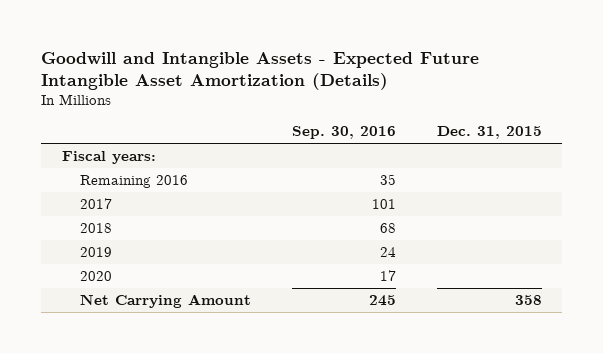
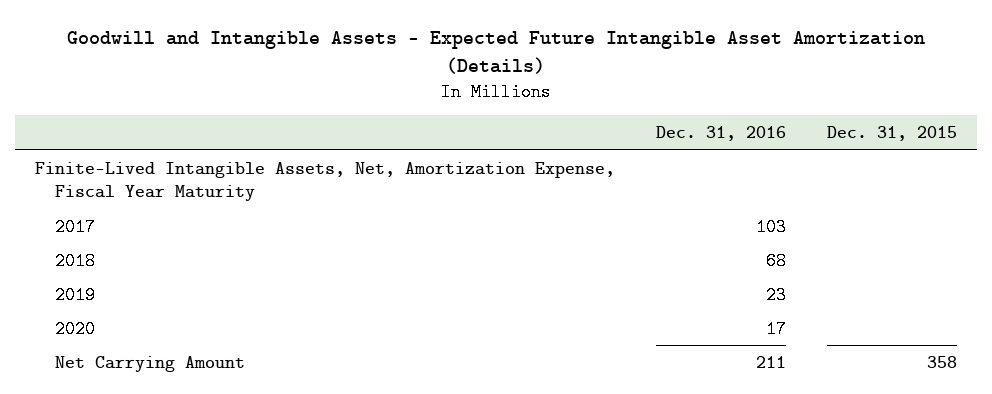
- | Sep. 30, 2016 | Dec. 31, 2015
+ | Dec. 31, 2016 | Dec. 31, 2015
- Fiscal years:
- Remaining 2016 | 35 |
+ Finite-Lived Intangible Assets, Net, Amortization Expense, Fiscal Year Maturity

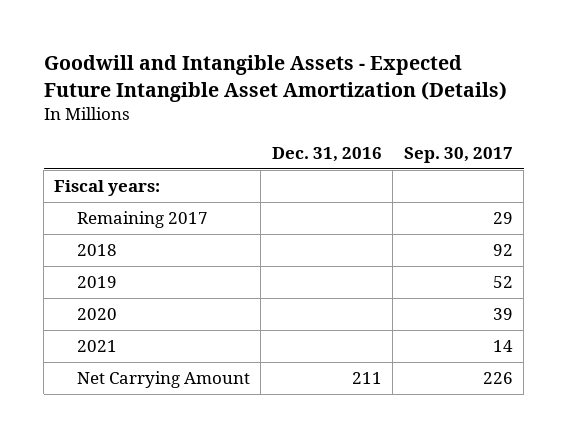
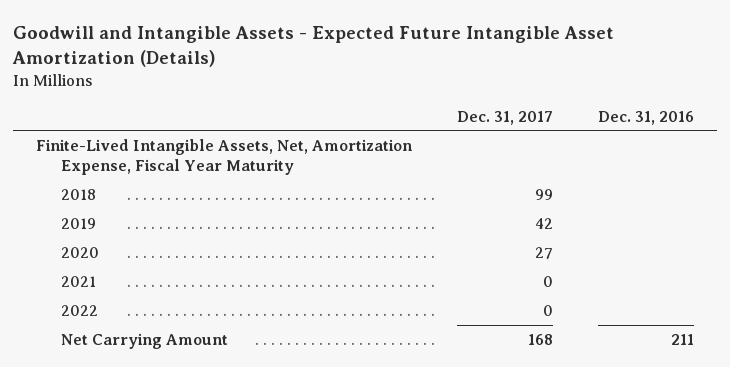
- | Dec. 31, 2016 | Sep. 30, 2017
+ | Dec. 31, 2017 | Dec. 31, 2016
- Fiscal years:
- Remaining 2017 | | 29
+ Finite-Lived Intangible Assets, Net, Amortization Expense, Fiscal Year Maturity
+ 2022 | 0 |

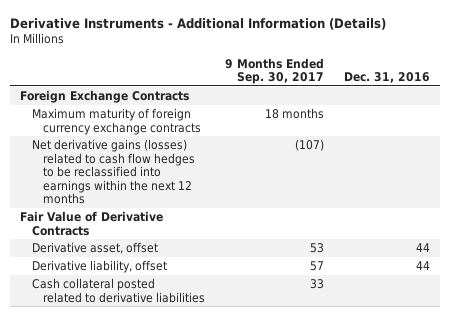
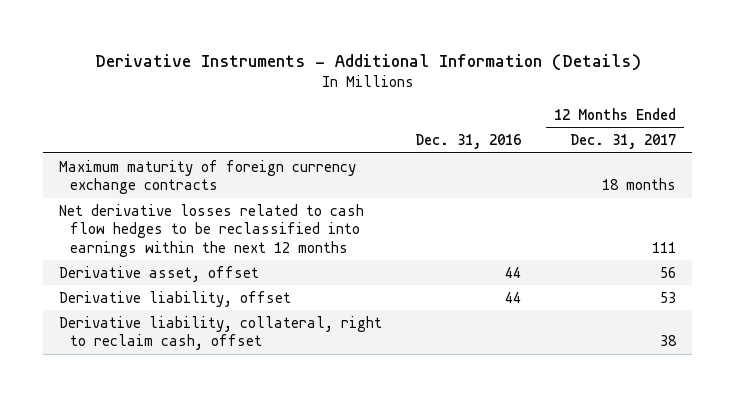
- | 9 Months Ended Sep. 30, 2017 | Dec. 31, 2016
+ | Dec. 31, 2016 | 12 Months Ended Dec. 31, 2017
- Foreign Exchange Contracts
- Net derivative gains (losses) related to cash flow hedges to be reclassified into earnings within the next 12 months | (107) |
- Fair Value of Derivative Contracts
+ Net derivative losses related to cash flow hedges to be reclassified into earnings within the next 12 months | | 111
- Cash collateral posted related to derivative liabilities | 33 |
+ Derivative liability, collateral, right to reclaim cash, offset | | 38

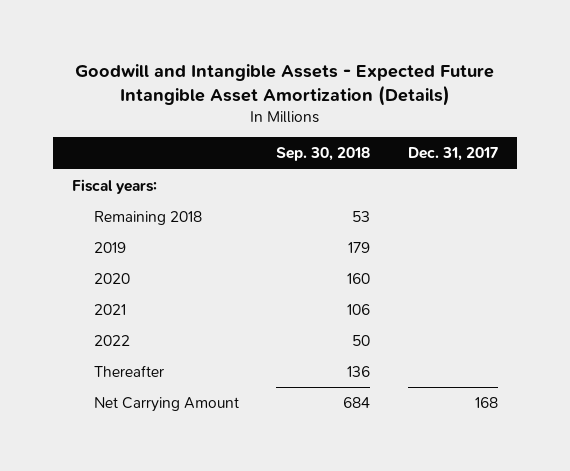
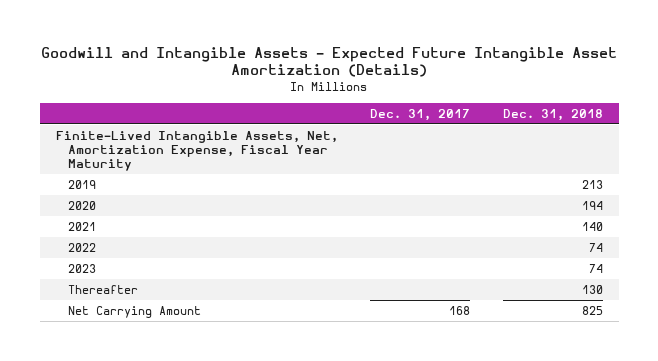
- | Sep. 30, 2018 | Dec. 31, 2017
+ | Dec. 31, 2017 | Dec. 31, 2018
- Fiscal years:
- Remaining 2018 | 53 |
+ Finite-Lived Intangible Assets, Net, Amortization Expense, Fiscal Year Maturity
+ 2023 | | 74

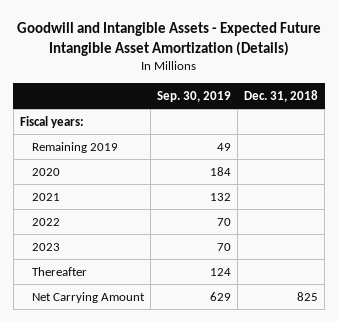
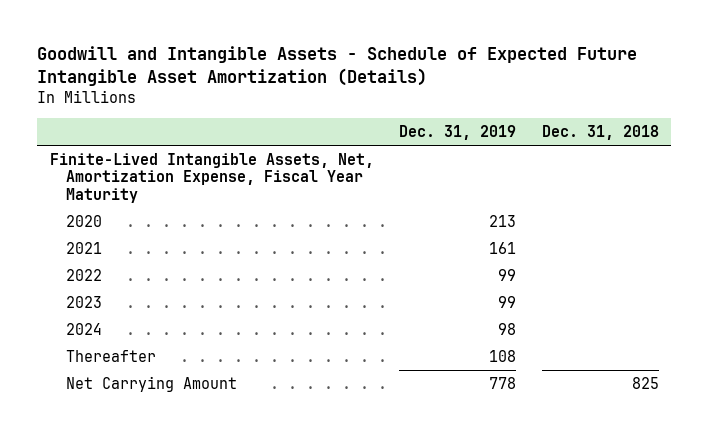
- Goodwill and Intangible Assets - Expected Future Intangible Asset Amortization (Details)
+ Goodwill and Intangible Assets - Schedule of Expected Future Intangible Asset Amortization (Details)
- | Sep. 30, 2019 | Dec. 31, 2018
+ | Dec. 31, 2019 | Dec. 31, 2018
- Fiscal years:
- Remaining 2019 | 49 |
+ Finite-Lived Intangible Assets, Net, Amortization Expense, Fiscal Year Maturity
+ 2024 | 98 |

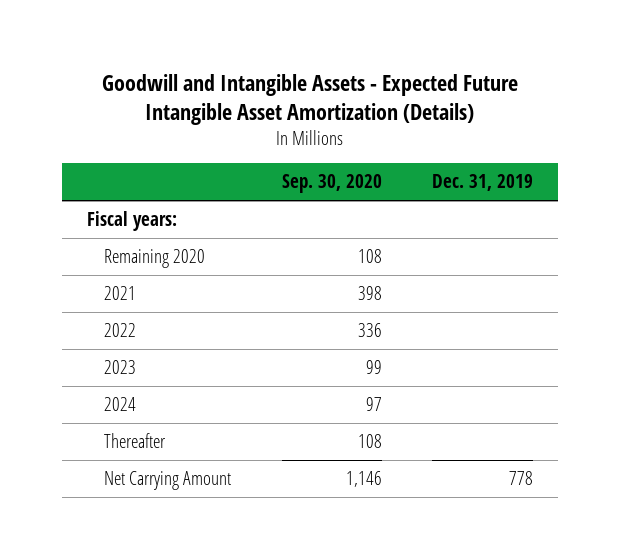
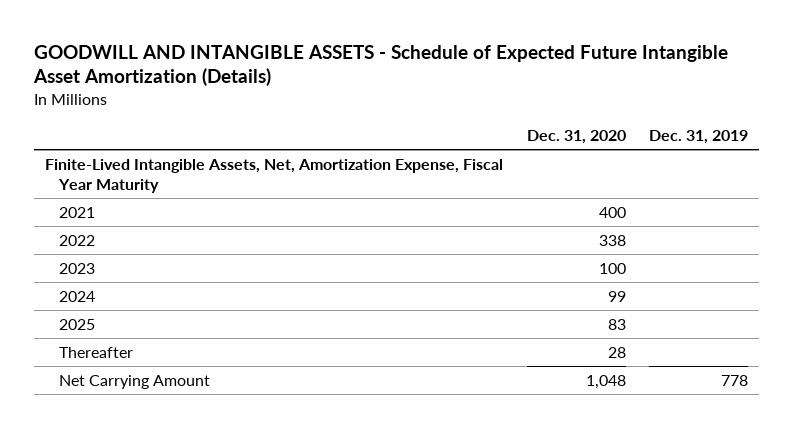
- Goodwill and Intangible Assets - Expected Future Intangible Asset Amortization (Details)
+ GOODWILL AND INTANGIBLE ASSETS - Schedule of Expected Future Intangible Asset Amortization (Details)
- | Sep. 30, 2020 | Dec. 31, 2019
+ | Dec. 31, 2020 | Dec. 31, 2019
- Fiscal years:
- Remaining 2020 | 108 |
+ Finite-Lived Intangible Assets, Net, Amortization Expense, Fiscal Year Maturity
+ 2025 | 83 |

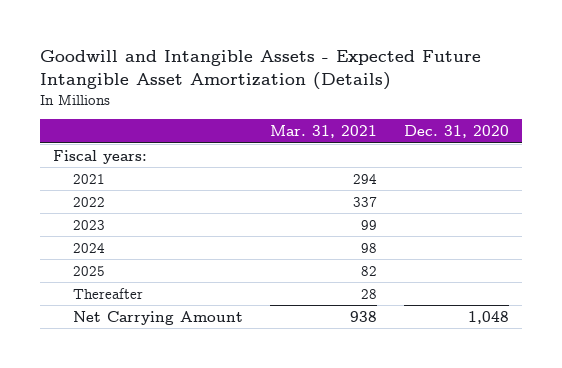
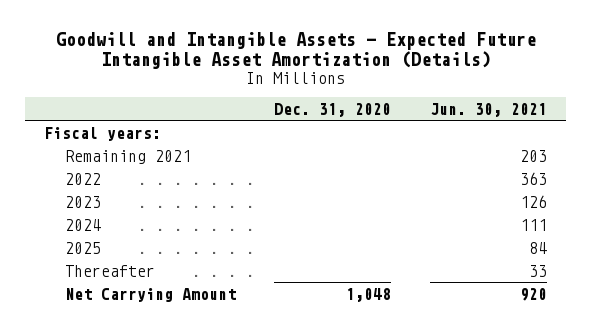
- | Mar. 31, 2021 | Dec. 31, 2020
+ | Dec. 31, 2020 | Jun. 30, 2021
- 2021 | 294 |
+ Remaining 2021 | | 203

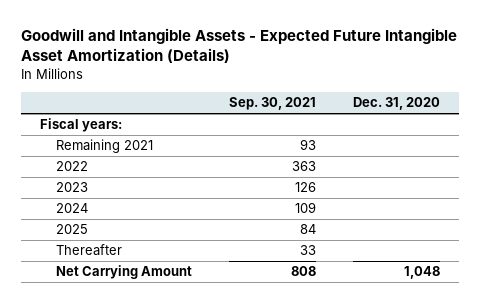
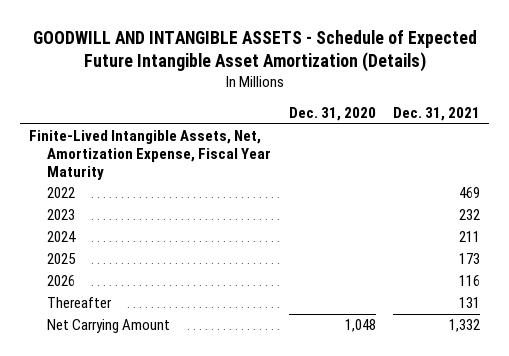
- Goodwill and Intangible Assets - Expected Future Intangible Asset Amortization (Details)
+ GOODWILL AND INTANGIBLE ASSETS - Schedule of Expected Future Intangible Asset Amortization (Details)
- | Sep. 30, 2021 | Dec. 31, 2020
+ | Dec. 31, 2020 | Dec. 31, 2021
- Fiscal years:
- Remaining 2021 | 93 |
+ Finite-Lived Intangible Assets, Net, Amortization Expense, Fiscal Year Maturity
+ 2026 | | 116

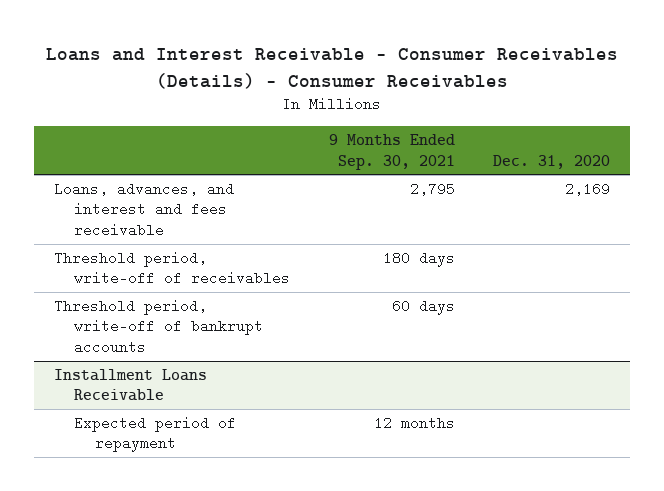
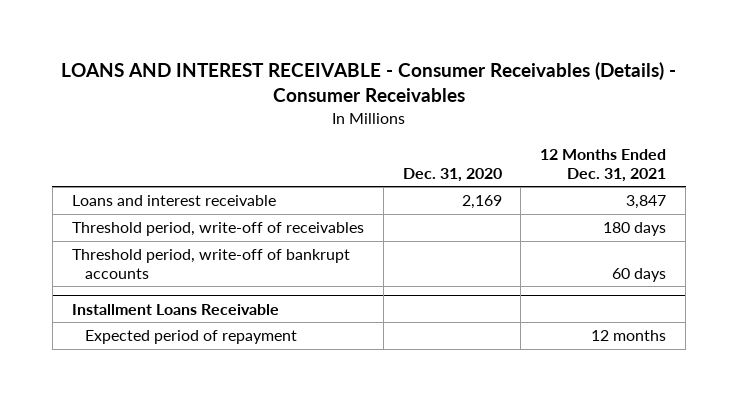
- Loans and Interest Receivable - Consumer Receivables (Details) - Consumer Receivables
+ LOANS AND INTEREST RECEIVABLE - Consumer Receivables (Details) - Consumer Receivables
- | 9 Months Ended Sep. 30, 2021 | Dec. 31, 2020
+ | Dec. 31, 2020 | 12 Months Ended Dec. 31, 2021
- Loans, advances, and interest and fees receivable | 2,795 | 2,169
+ Loans and interest receivable | 2,169 | 3,847

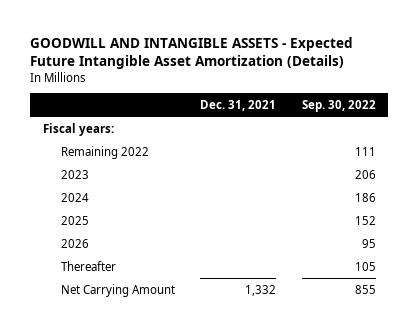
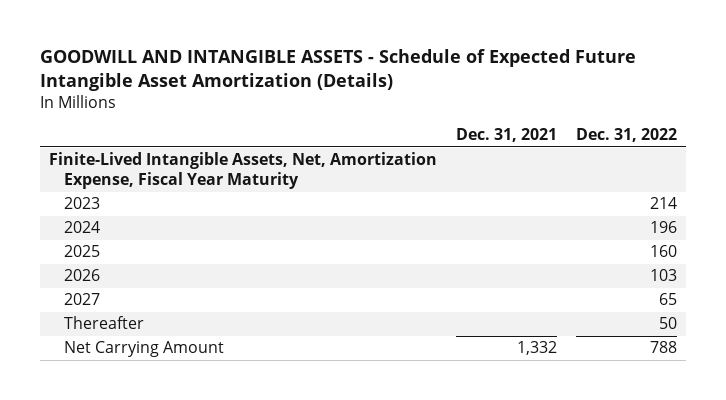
- GOODWILL AND INTANGIBLE ASSETS - Expected Future Intangible Asset Amortization (Details)
+ GOODWILL AND INTANGIBLE ASSETS - Schedule of Expected Future Intangible Asset Amortization (Details)
- | Dec. 31, 2021 | Sep. 30, 2022
+ | Dec. 31, 2021 | Dec. 31, 2022
- Fiscal years:
- Remaining 2022 | | 111
+ Finite-Lived Intangible Assets, Net, Amortization Expense, Fiscal Year Maturity
+ 2027 | | 65

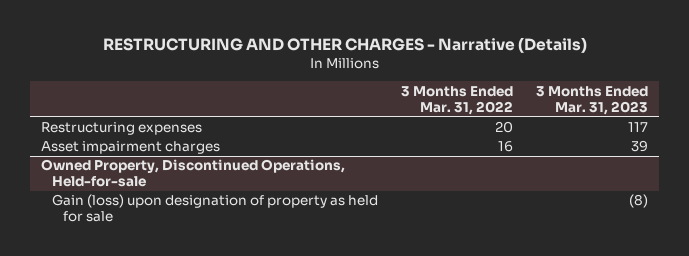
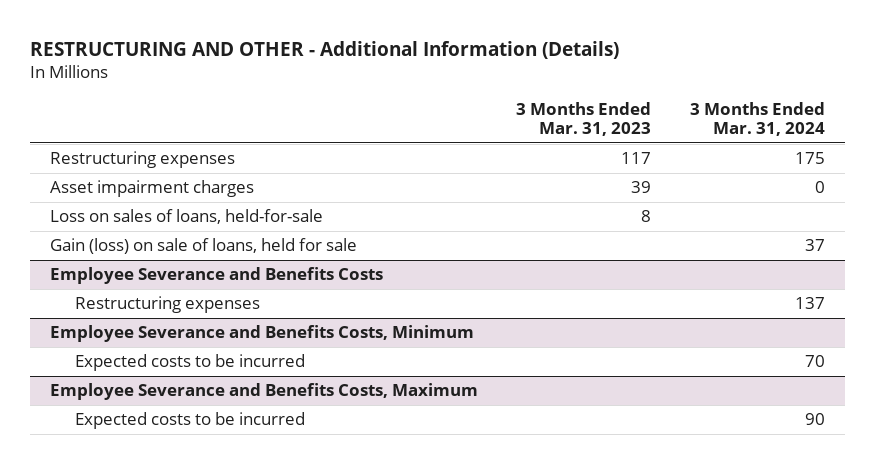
- RESTRUCTURING AND OTHER CHARGES - Narrative (Details)
+ RESTRUCTURING AND OTHER - Additional Information (Details)
- | 3 Months Ended Mar. 31, 2022 | 3 Months Ended Mar. 31, 2023
+ | 3 Months Ended Mar. 31, 2023 | 3 Months Ended Mar. 31, 2024
- Owned Property, Discontinued Operations, Held-for-sale
- Gain (loss) upon designation of property as held for sale | | (8)
+ Loss on sales of loans, held-for-sale | 8 |
+ Gain (loss) on sale of loans, held for sale | | 37
+ Employee Severance and Benefits Costs
+ Restructuring expenses | | 137
+ Employee Severance and Benefits Costs, Minimum
+ Expected costs to be incurred | | 70
+ Employee Severance and Benefits Costs, Maximum
+ Expected costs to be incurred | | 90

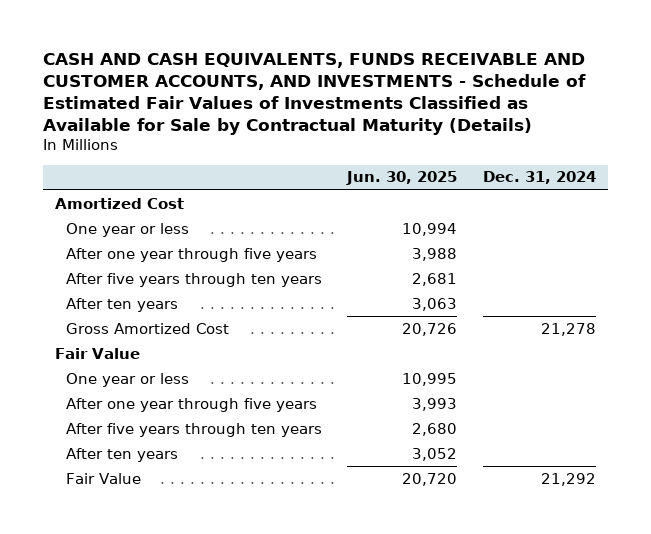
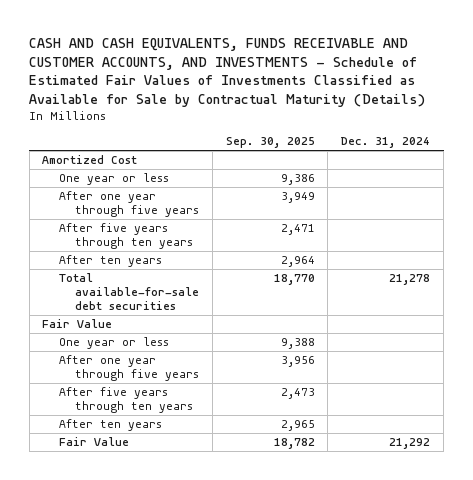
- | Jun. 30, 2025 | Dec. 31, 2024
+ | Sep. 30, 2025 | Dec. 31, 2024
- Gross Amortized Cost | 20,726 | 21,278
+ Total available-for-sale debt securities | 18,770 | 21,278

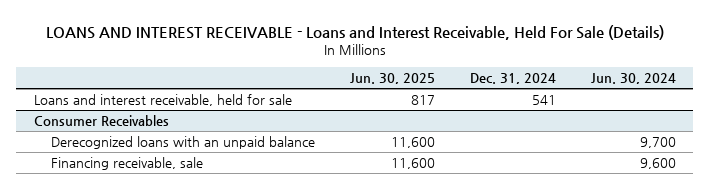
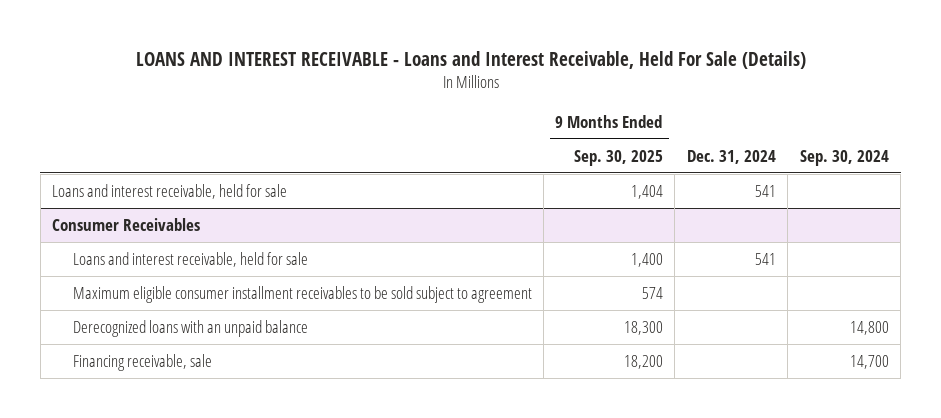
- | Jun. 30, 2025 | Dec. 31, 2024 | Jun. 30, 2024
+ | 9 Months Ended Sep. 30, 2025 | Dec. 31, 2024 | Sep. 30, 2024
@ Consumer Receivables
+ Loans and interest receivable, held for sale | 1,400 | 541 |
+ Maximum eligible consumer installment receivables to be sold subject to agreement | 574 | |

